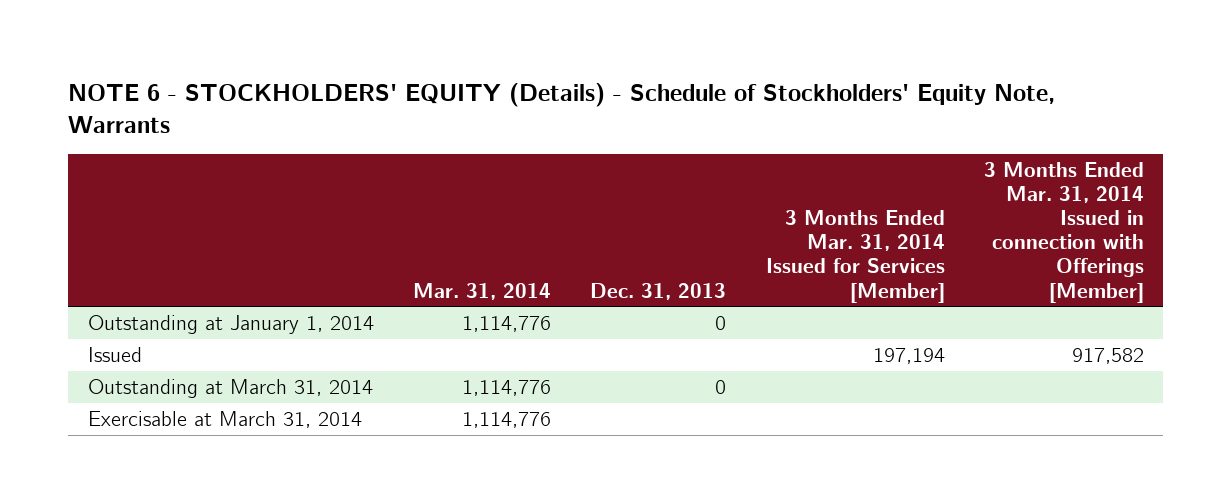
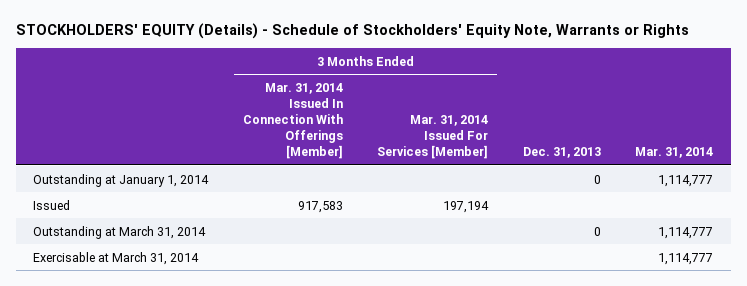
- NOTE 6 - STOCKHOLDERS' EQUITY (Details) - Schedule of Stockholders' Equity Note, Warrants
+ STOCKHOLDERS' EQUITY (Details) - Schedule of Stockholders' Equity Note, Warrants or Rights
- | Mar. 31, 2014 | Dec. 31, 2013 | 3 Months Ended Mar. 31, 2014 Issued for Services [Member] | 3 Months Ended Mar. 31, 2014 Issued in connection with Offerings [Member]
+ | 3 Months Ended Mar. 31, 2014 Issued In Connection With Offerings [Member] | 3 Months Ended Mar. 31, 2014 Issued For Services [Member] | Dec. 31, 2013 | Mar. 31, 2014
- Outstanding at January 1, 2014 | 1,114,776 | 0 | |
+ Outstanding at January 1, 2014 | | | 0 | 1,114,777
- Outstanding at March 31, 2014 | 1,114,776 | 0 | |
- Exercisable at March 31, 2014 | 1,114,776 | | |
+ Outstanding at March 31, 2014 | | | 0 | 1,114,777
+ Exercisable at March 31, 2014 | | | | 1,114,777

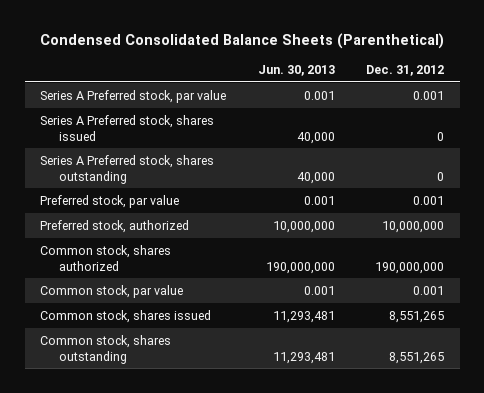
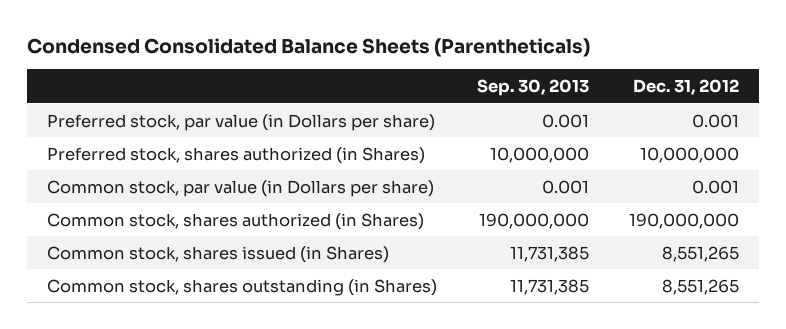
- Condensed Consolidated Balance Sheets (Parenthetical)
+ Condensed Consolidated Balance Sheets (Parentheticals)
- | Jun. 30, 2013 | Dec. 31, 2012
+ | Sep. 30, 2013 | Dec. 31, 2012
- Series A Preferred stock, par value | 0.001 | 0.001
- Series A Preferred stock, shares issued | 40,000 | 0
- Series A Preferred stock, shares outstanding | 40,000 | 0
- Preferred stock, par value | 0.001 | 0.001
- Preferred stock, authorized | 10,000,000 | 10,000,000
- Common stock, shares authorized | 190,000,000 | 190,000,000
- Common stock, par value | 0.001 | 0.001
- Common stock, shares issued | 11,293,481 | 8,551,265
- Common stock, shares outstanding | 11,293,481 | 8,551,265
+ Preferred stock, par value (in Dollars per share) | 0.001 | 0.001
+ Preferred stock, shares authorized (in Shares) | 10,000,000 | 10,000,000
+ Common stock, par value (in Dollars per share) | 0.001 | 0.001
+ Common stock, shares authorized (in Shares) | 190,000,000 | 190,000,000
+ Common stock, shares issued (in Shares) | 11,731,385 | 8,551,265
+ Common stock, shares outstanding (in Shares) | 11,731,385 | 8,551,265

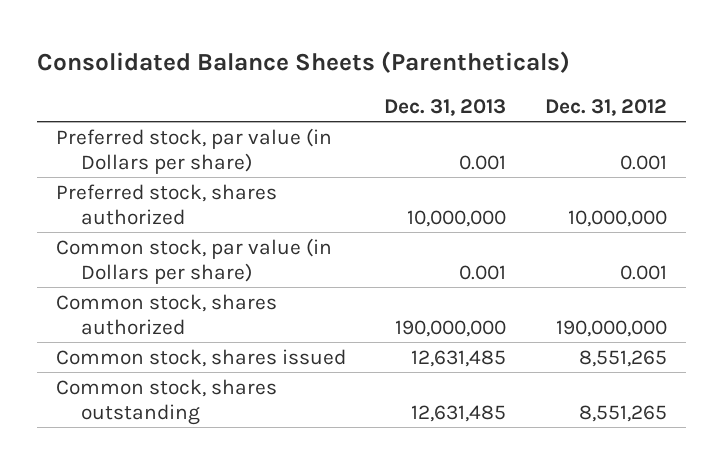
- Condensed Consolidated Balance Sheets (Parentheticals)
+ Consolidated Balance Sheets (Parentheticals)
- | Sep. 30, 2013 | Dec. 31, 2012
+ | Dec. 31, 2013 | Dec. 31, 2012
- Preferred stock, shares authorized (in Shares) | 10,000,000 | 10,000,000
+ Preferred stock, shares authorized | 10,000,000 | 10,000,000
- Common stock, shares authorized (in Shares) | 190,000,000 | 190,000,000
- Common stock, shares issued (in Shares) | 11,731,385 | 8,551,265
- Common stock, shares outstanding (in Shares) | 11,731,385 | 8,551,265
+ Common stock, shares authorized | 190,000,000 | 190,000,000
+ Common stock, shares issued | 12,631,485 | 8,551,265
+ Common stock, shares outstanding | 12,631,485 | 8,551,265

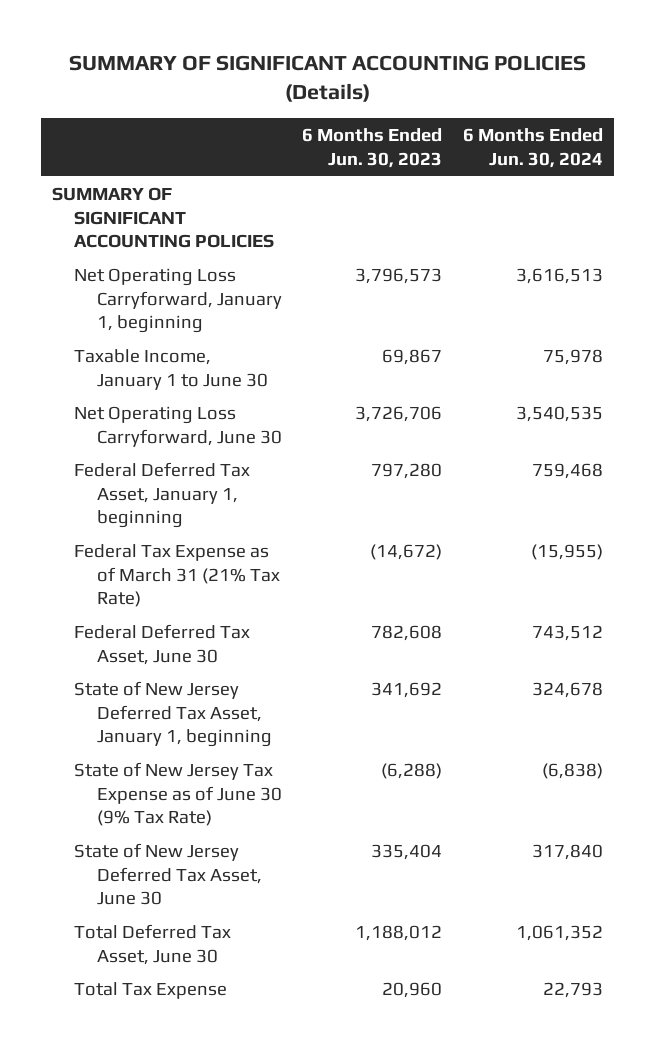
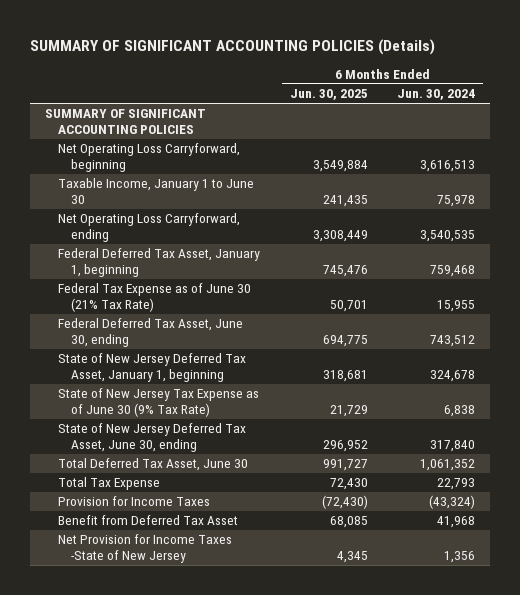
- | 6 Months Ended Jun. 30, 2023 | 6 Months Ended Jun. 30, 2024
+ | 6 Months Ended Jun. 30, 2025 | 6 Months Ended Jun. 30, 2024
- Net Operating Loss Carryforward, January 1, beginning | 3,796,573 | 3,616,513
+ Net Operating Loss Carryforward, beginning | 3,549,884 | 3,616,513
- Net Operating Loss Carryforward, June 30 | 3,726,706 | 3,540,535
+ Net Operating Loss Carryforward, ending | 3,308,449 | 3,540,535
- Federal Tax Expense as of March 31 (21% Tax Rate) | (14,672) | (15,955)
- Federal Deferred Tax Asset, June 30 | 782,608 | 743,512
+ Federal Tax Expense as of June 30 (21% Tax Rate) | 50,701 | 15,955
+ Federal Deferred Tax Asset, June 30, ending | 694,775 | 743,512
- State of New Jersey Tax Expense as of June 30 (9% Tax Rate) | (6,288) | (6,838)
- State of New Jersey Deferred Tax Asset, June 30 | 335,404 | 317,840
+ State of New Jersey Tax Expense as of June 30 (9% Tax Rate) | 21,729 | 6,838
+ State of New Jersey Deferred Tax Asset, June 30, ending | 296,952 | 317,840
+ Provision for Income Taxes | (72,430) | (43,324)
+ Benefit from Deferred Tax Asset | 68,085 | 41,968
+ Net Provision for Income Taxes -State of New Jersey | 4,345 | 1,356

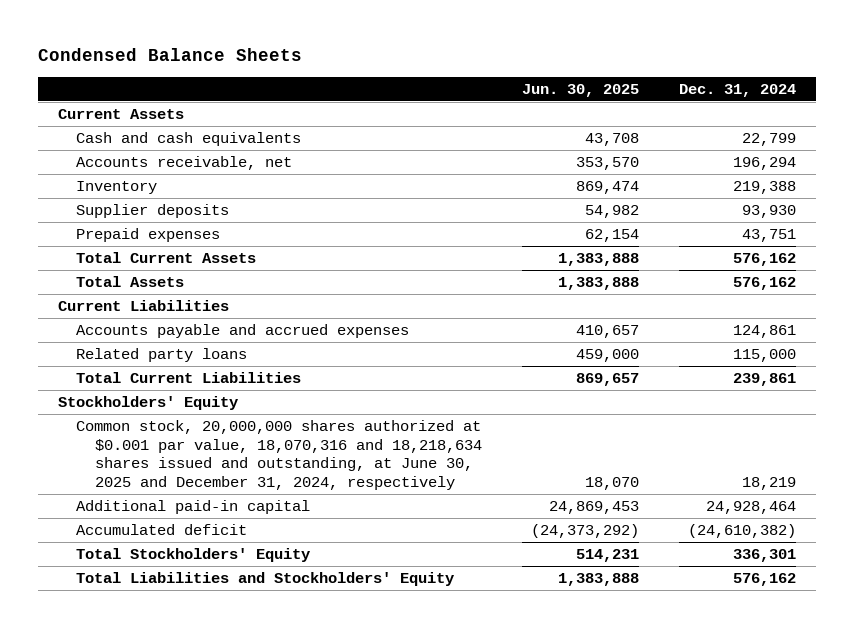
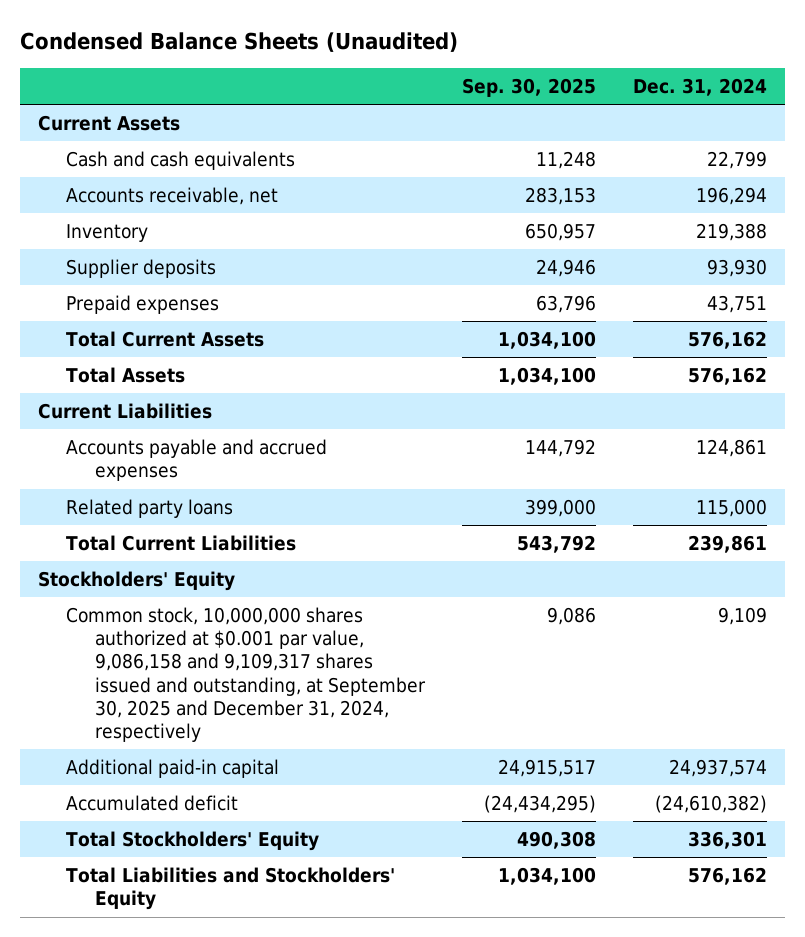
- Condensed Balance Sheets
+ Condensed Balance Sheets (Unaudited)
- | Jun. 30, 2025 | Dec. 31, 2024
+ | Sep. 30, 2025 | Dec. 31, 2024
- Common stock, 20,000,000 shares authorized at $0.001 par value, 18,070,316 and 18,218,634 shares issued and outstanding, at June 30, 2025 and December 31, 2024, respectively | 18,070 | 18,219
- Additional paid-in capital | 24,869,453 | 24,928,464
+ Common stock, 10,000,000 shares authorized at $0.001 par value, 9,086,158 and 9,109,317 shares issued and outstanding, at September 30, 2025 and December 31, 2024, respectively | 9,086 | 9,109
+ Additional paid-in capital | 24,915,517 | 24,937,574

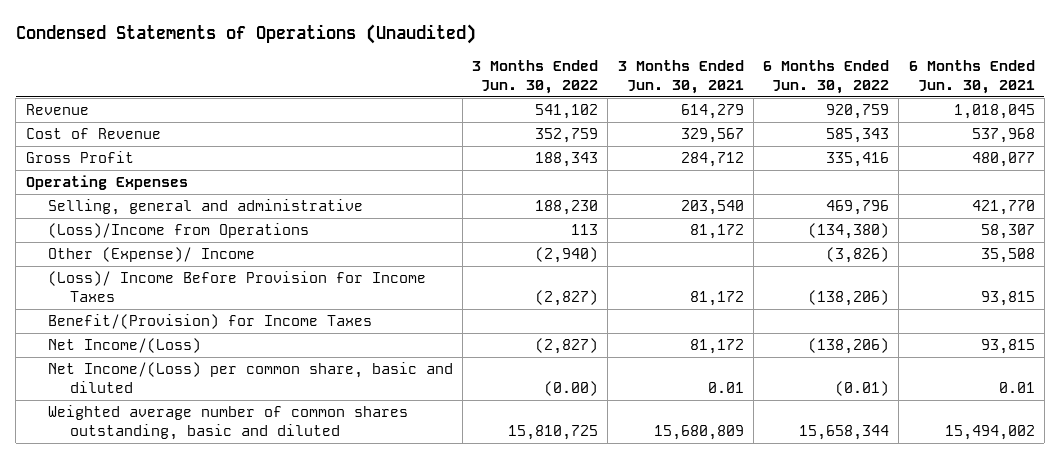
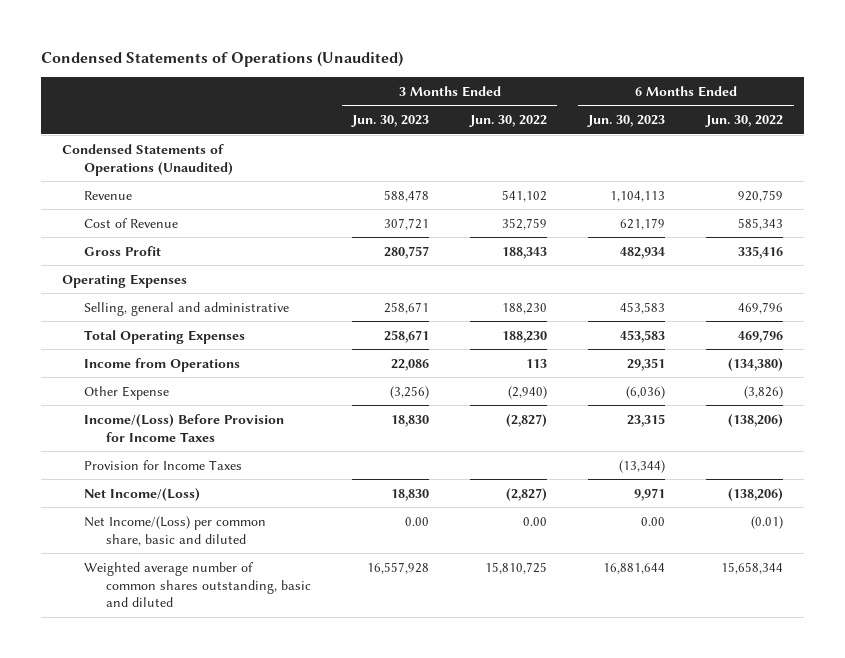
- | 3 Months Ended Jun. 30, 2022 | 3 Months Ended Jun. 30, 2021 | 6 Months Ended Jun. 30, 2022 | 6 Months Ended Jun. 30, 2021
+ | 3 Months Ended Jun. 30, 2023 | 3 Months Ended Jun. 30, 2022 | 6 Months Ended Jun. 30, 2023 | 6 Months Ended Jun. 30, 2022
+ Condensed Statements of Operations (Unaudited)
- (Loss)/Income from Operations | 113 | 81,172 | (134,380) | 58,307
- Other (Expense)/ Income | (2,940) | | (3,826) | 35,508
- (Loss)/ Income Before Provision for Income Taxes | (2,827) | 81,172 | (138,206) | 93,815
- Benefit/(Provision) for Income Taxes
+ Total Operating Expenses | 258,671 | 188,230 | 453,583 | 469,796
+ Income from Operations | 22,086 | 113 | 29,351 | (134,380)
+ Other Expense | (3,256) | (2,940) | (6,036) | (3,826)
+ Income/(Loss) Before Provision for Income Taxes | 18,830 | (2,827) | 23,315 | (138,206)
+ Provision for Income Taxes | | | (13,344) |
- Net Income/(Loss) per common share, basic and diluted | (0.00) | 0.01 | (0.01) | 0.01
+ Net Income/(Loss) per common share, basic and diluted | 0.00 | 0.00 | 0.00 | (0.01)

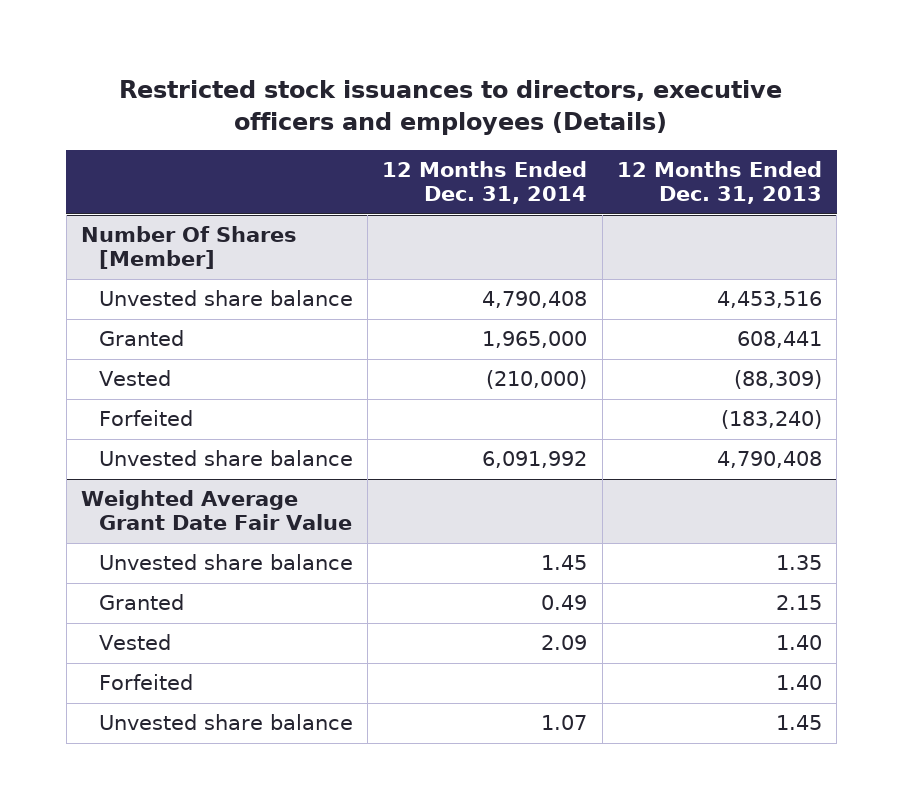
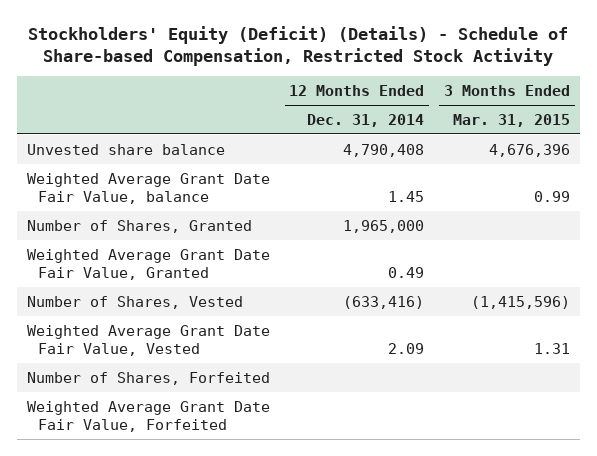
- Restricted stock issuances to directors, executive officers and employees (Details)
+ Stockholders' Equity (Deficit) (Details) - Schedule of Share-based Compensation, Restricted Stock Activity
- | 12 Months Ended Dec. 31, 2014 | 12 Months Ended Dec. 31, 2013
+ | 12 Months Ended Dec. 31, 2014 | 3 Months Ended Mar. 31, 2015
- Number Of Shares [Member]
- Granted | 1,965,000 | 608,441
- Vested | (210,000) | (88,309)
- Forfeited | | (183,240)
- Unvested share balance | 6,091,992 | 4,790,408
- Weighted Average Grant Date Fair Value
- Unvested share balance | 1.45 | 1.35
- Granted | 0.49 | 2.15
- Vested | 2.09 | 1.40
- Forfeited | | 1.40
- Unvested share balance | 1.07 | 1.45
+ Weighted Average Grant Date Fair Value, balance | 1.45 | 0.99
+ Number of Shares, Granted | 1,965,000 |
+ Weighted Average Grant Date Fair Value, Granted | 0.49 |
+ Number of Shares, Vested | (633,416) | (1,415,596)
+ Weighted Average Grant Date Fair Value, Vested | 2.09 | 1.31
+ Number of Shares, Forfeited
+ Weighted Average Grant Date Fair Value, Forfeited

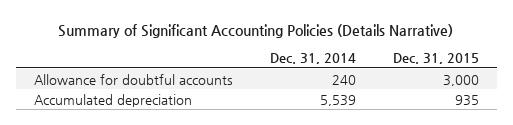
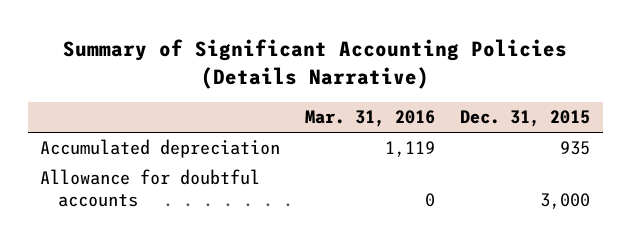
- | Dec. 31, 2014 | Dec. 31, 2015
+ | Mar. 31, 2016 | Dec. 31, 2015
moved down: Allowance for doubtful accounts | 0 | 3,000

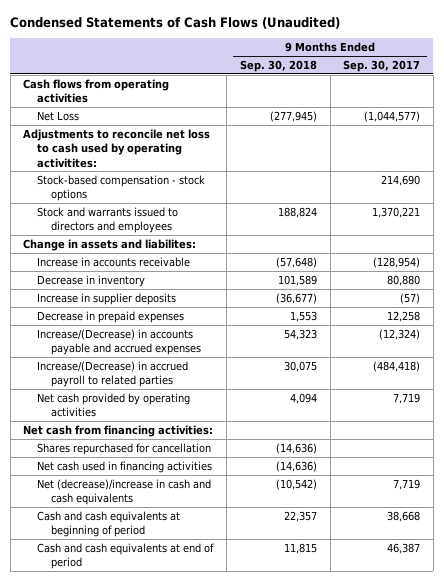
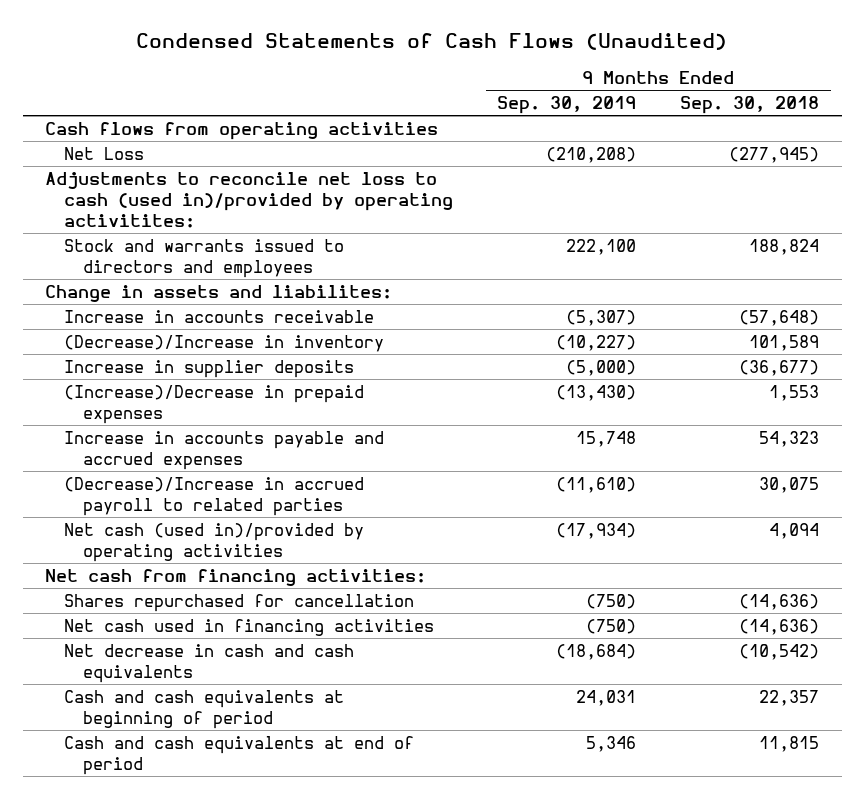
- | 9 Months Ended Sep. 30, 2018 | 9 Months Ended Sep. 30, 2017
+ | 9 Months Ended Sep. 30, 2019 | 9 Months Ended Sep. 30, 2018
- Adjustments to reconcile net loss to cash used by operating activitites:
- Stock-based compensation - stock options | | 214,690
+ Adjustments to reconcile net loss to cash (used in)/provided by operating activitites:
- Decrease in inventory | 101,589 | 80,880
+ (Decrease)/Increase in inventory | (10,227) | 101,589
- Decrease in prepaid expenses | 1,553 | 12,258
- Increase/(Decrease) in accounts payable and accrued expenses | 54,323 | (12,324)
- Increase/(Decrease) in accrued payroll to related parties | 30,075 | (484,418)
- Net cash provided by operating activities | 4,094 | 7,719
+ (Increase)/Decrease in prepaid expenses | (13,430) | 1,553
+ Increase in accounts payable and accrued expenses | 15,748 | 54,323
+ (Decrease)/Increase in accrued payroll to related parties | (11,610) | 30,075
+ Net cash (used in)/provided by operating activities | (17,934) | 4,094
- Net (decrease)/increase in cash and cash equivalents | (10,542) | 7,719
+ Net decrease in cash and cash equivalents | (18,684) | (10,542)

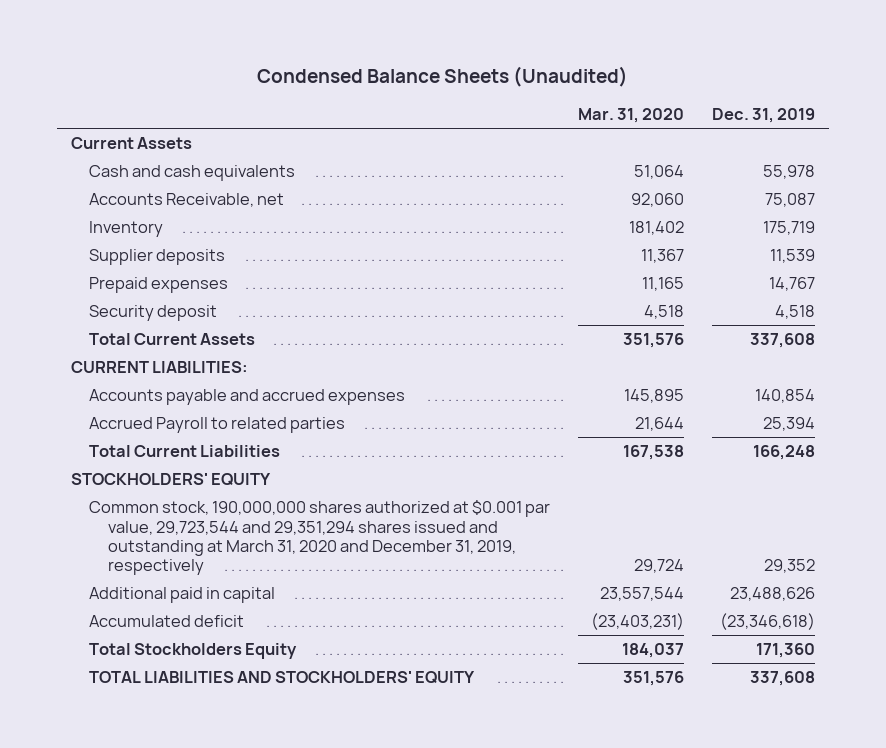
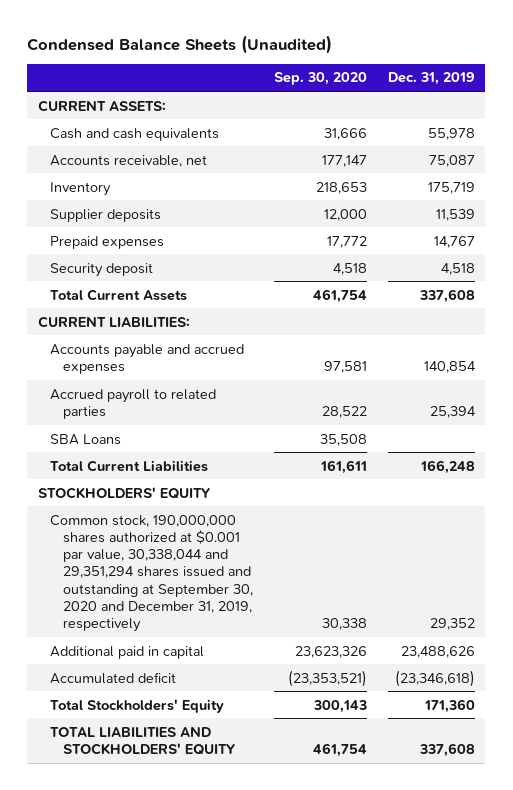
- | Mar. 31, 2020 | Dec. 31, 2019
+ | Sep. 30, 2020 | Dec. 31, 2019
- Current Assets
+ CURRENT ASSETS:
- Accounts Receivable, net | 92,060 | 75,087
+ Accounts receivable, net | 177,147 | 75,087
- Accrued Payroll to related parties | 21,644 | 25,394
+ Accrued payroll to related parties | 28,522 | 25,394
+ SBA Loans | 35,508 |
- Common stock, 190,000,000 shares authorized at $0.001 par value, 29,723,544 and 29,351,294 shares issued and outstanding at March 31, 2020 and December 31, 2019, respectively | 29,724 | 29,352
+ Common stock, 190,000,000 shares authorized at $0.001 par value, 30,338,044 and 29,351,294 shares issued and outstanding at September 30, 2020 and December 31, 2019, respectively | 30,338 | 29,352
- Total Stockholders Equity | 184,037 | 171,360
+ Total Stockholders' Equity | 300,143 | 171,360

